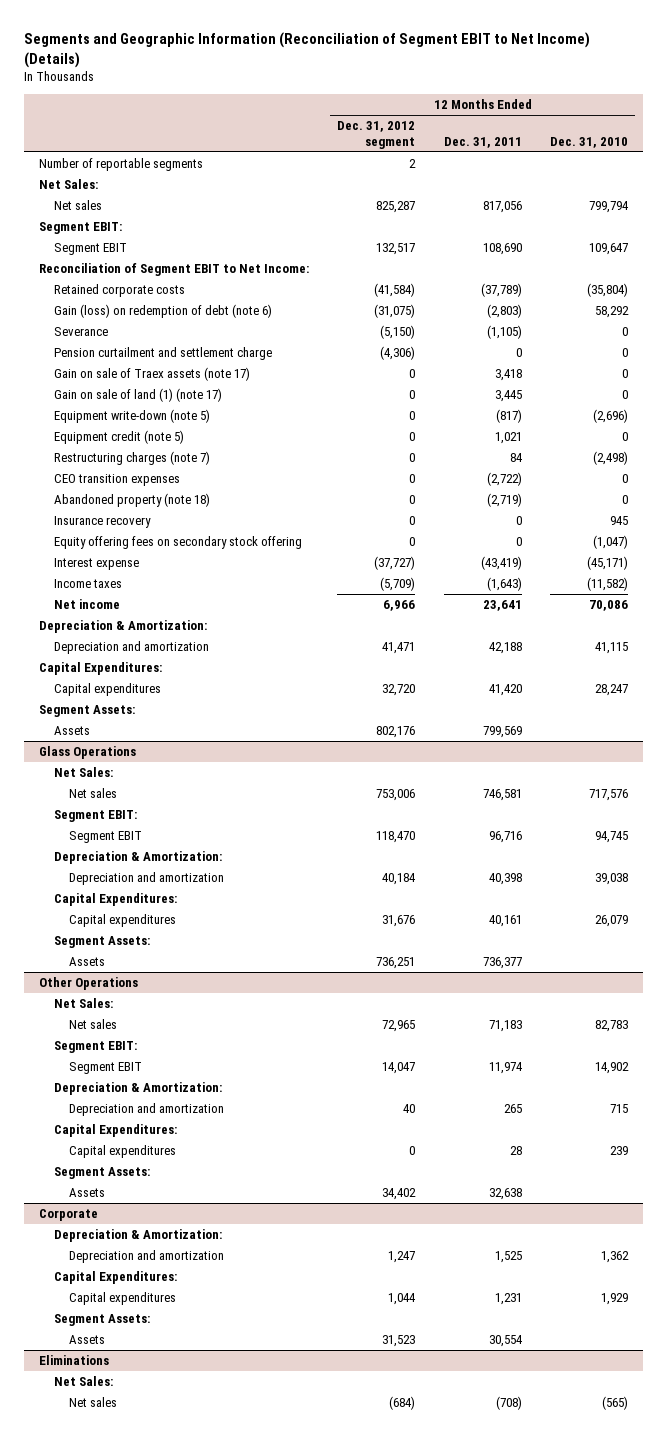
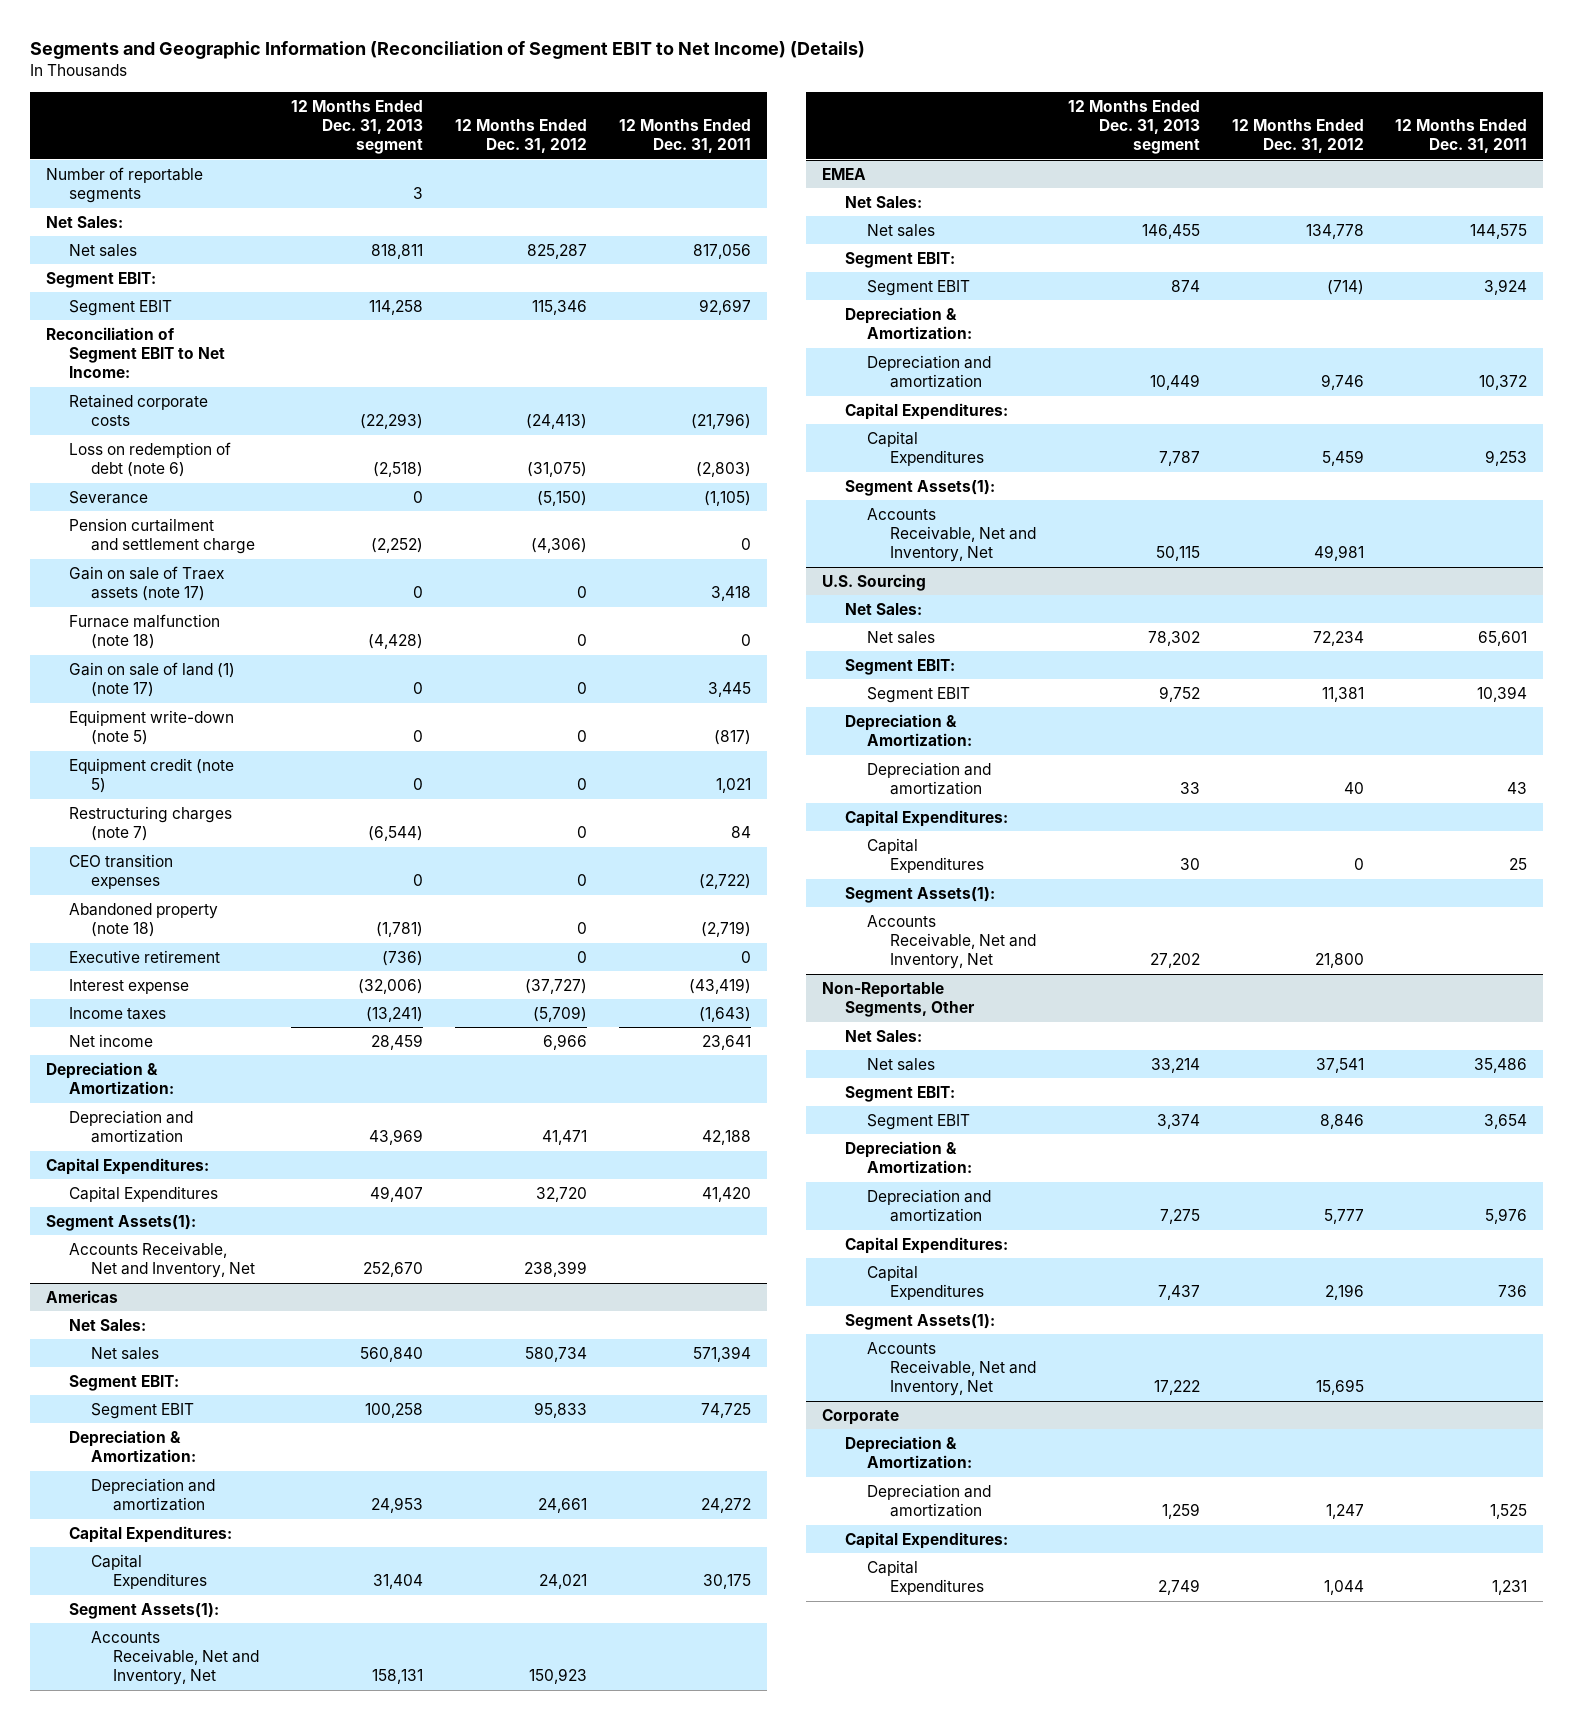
- | 12 Months Ended Dec. 31, 2012 segment | 12 Months Ended Dec. 31, 2011 | 12 Months Ended Dec. 31, 2010
+ | 12 Months Ended Dec. 31, 2013 segment | 12 Months Ended Dec. 31, 2012 | 12 Months Ended Dec. 31, 2011
- Segment EBIT | 132,517 | 108,690 | 109,647
+ Segment EBIT | 114,258 | 115,346 | 92,697
- Retained corporate costs | (41,584) | (37,789) | (35,804)
- Gain (loss) on redemption of debt (note 6) | (31,075) | (2,803) | 58,292
+ Retained corporate costs | (22,293) | (24,413) | (21,796)
+ Loss on redemption of debt (note 6) | (2,518) | (31,075) | (2,803)
+ Furnace malfunction (note 18) | (4,428) | 0 | 0
- Insurance recovery | 0 | 0 | 945
- Equity offering fees on secondary stock offering | 0 | 0 | (1,047)
+ Executive retirement | (736) | 0 | 0
- Capital expenditures | 32,720 | 41,420 | 28,247
- Segment Assets:
- Assets | 802,176 | 799,569 |
- Glass Operations
+ Capital Expenditures | 49,407 | 32,720 | 41,420
+ Segment Assets(1):
+ Accounts Receivable, Net and Inventory, Net | 252,670 | 238,399 |
+ Americas
- Net sales | 753,006 | 746,581 | 717,576
+ Net sales | 560,840 | 580,734 | 571,394
- Segment EBIT | 118,470 | 96,716 | 94,745
+ Segment EBIT | 100,258 | 95,833 | 74,725
- Depreciation and amortization | 40,184 | 40,398 | 39,038
+ Depreciation and amortization | 24,953 | 24,661 | 24,272
- Capital expenditures | 31,676 | 40,161 | 26,079
- Segment Assets:
- Assets | 736,251 | 736,377 |
- Other Operations
+ Capital Expenditures | 31,404 | 24,021 | 30,175
+ Segment Assets(1):
+ Accounts Receivable, Net and Inventory, Net | 158,131 | 150,923 |
+ EMEA
- Net sales | 72,965 | 71,183 | 82,783
+ Net sales | 146,455 | 134,778 | 144,575
- Segment EBIT | 14,047 | 11,974 | 14,902
+ Segment EBIT | 874 | (714) | 3,924
- Depreciation and amortization | 40 | 265 | 715
+ Depreciation and amortization | 10,449 | 9,746 | 10,372
- Capital expenditures | 0 | 28 | 239
- Segment Assets:
- Assets | 34,402 | 32,638 |
+ Capital Expenditures | 7,787 | 5,459 | 9,253
+ Segment Assets(1):
+ Accounts Receivable, Net and Inventory, Net | 50,115 | 49,981 |
+ U.S. Sourcing
+ Net Sales:
+ Net sales | 78,302 | 72,234 | 65,601
+ Segment EBIT:
+ Segment EBIT | 9,752 | 11,381 | 10,394
+ Depreciation & Amortization:
+ Depreciation and amortization | 33 | 40 | 43
+ Capital Expenditures:
+ Capital Expenditures | 30 | 0 | 25
+ Segment Assets(1):
+ Accounts Receivable, Net and Inventory, Net | 27,202 | 21,800 |
+ Non-Reportable Segments, Other
+ Net Sales:
+ Net sales | 33,214 | 37,541 | 35,486
+ Segment EBIT:
+ Segment EBIT | 3,374 | 8,846 | 3,654
+ Depreciation & Amortization:
+ Depreciation and amortization | 7,275 | 5,777 | 5,976
+ Capital Expenditures:
+ Capital Expenditures | 7,437 | 2,196 | 736
+ Segment Assets(1):
+ Accounts Receivable, Net and Inventory, Net | 17,222 | 15,695 |
@ Corporate
- Capital expenditures | 1,044 | 1,231 | 1,929
- Segment Assets:
- Assets | 31,523 | 30,554 |
- Eliminations
- Net Sales:
- Net sales | (684) | (708) | (565)
@ Corporate
+ Capital Expenditures | 2,749 | 1,044 | 1,231

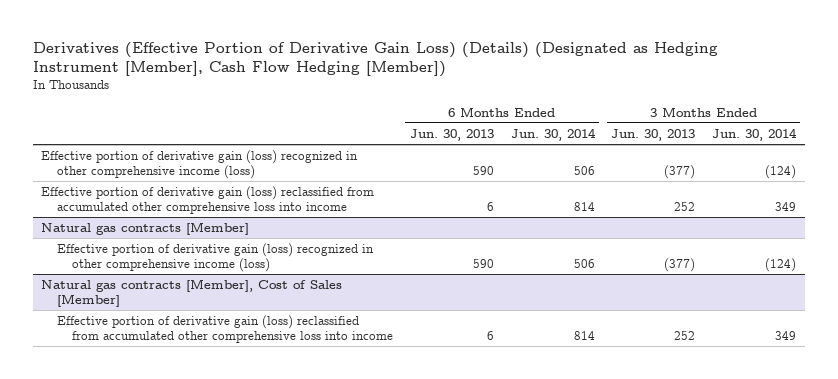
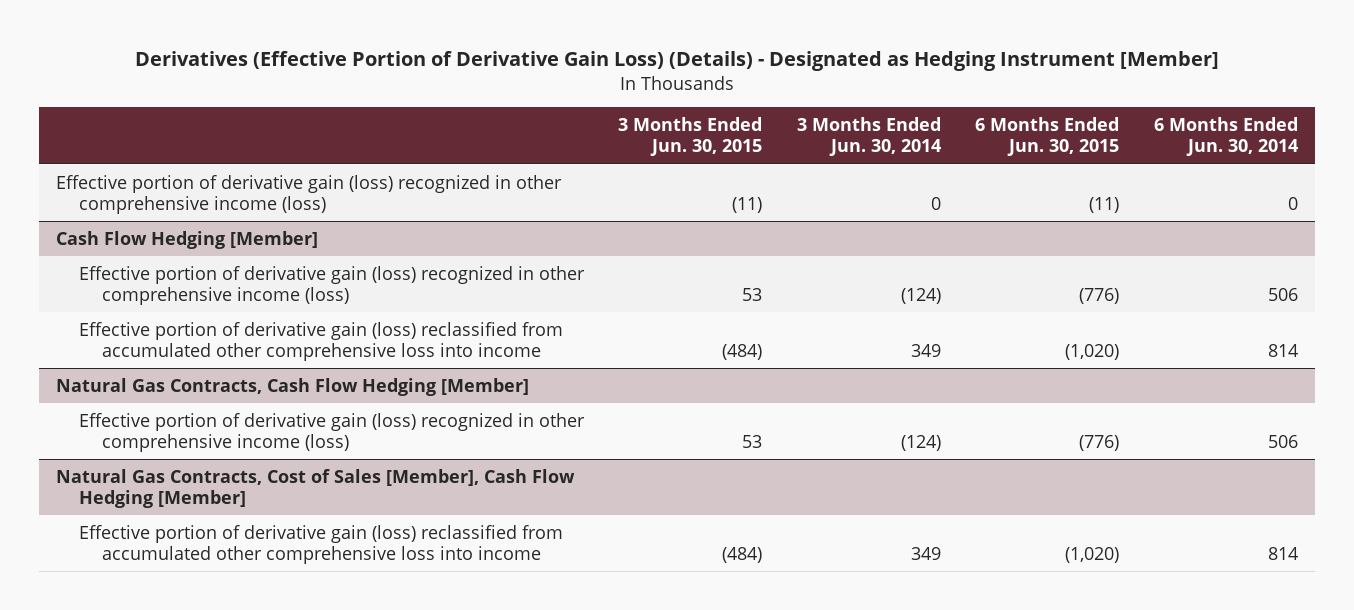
- Derivatives (Effective Portion of Derivative Gain Loss) (Details) (Designated as Hedging Instrument [Member], Cash Flow Hedging [Member])
+ Derivatives (Effective Portion of Derivative Gain Loss) (Details) - Designated as Hedging Instrument [Member]
- | 6 Months Ended Jun. 30, 2013 | 6 Months Ended Jun. 30, 2014 | 3 Months Ended Jun. 30, 2013 | 3 Months Ended Jun. 30, 2014
+ | 3 Months Ended Jun. 30, 2015 | 3 Months Ended Jun. 30, 2014 | 6 Months Ended Jun. 30, 2015 | 6 Months Ended Jun. 30, 2014
+ Effective portion of derivative gain (loss) recognized in other comprehensive income (loss) | (11) | 0 | (11) | 0
+ Cash Flow Hedging [Member]
- Natural gas contracts [Member]
+ Natural Gas Contracts, Cash Flow Hedging [Member]
- Natural gas contracts [Member], Cost of Sales [Member]
+ Natural Gas Contracts, Cost of Sales [Member], Cash Flow Hedging [Member]

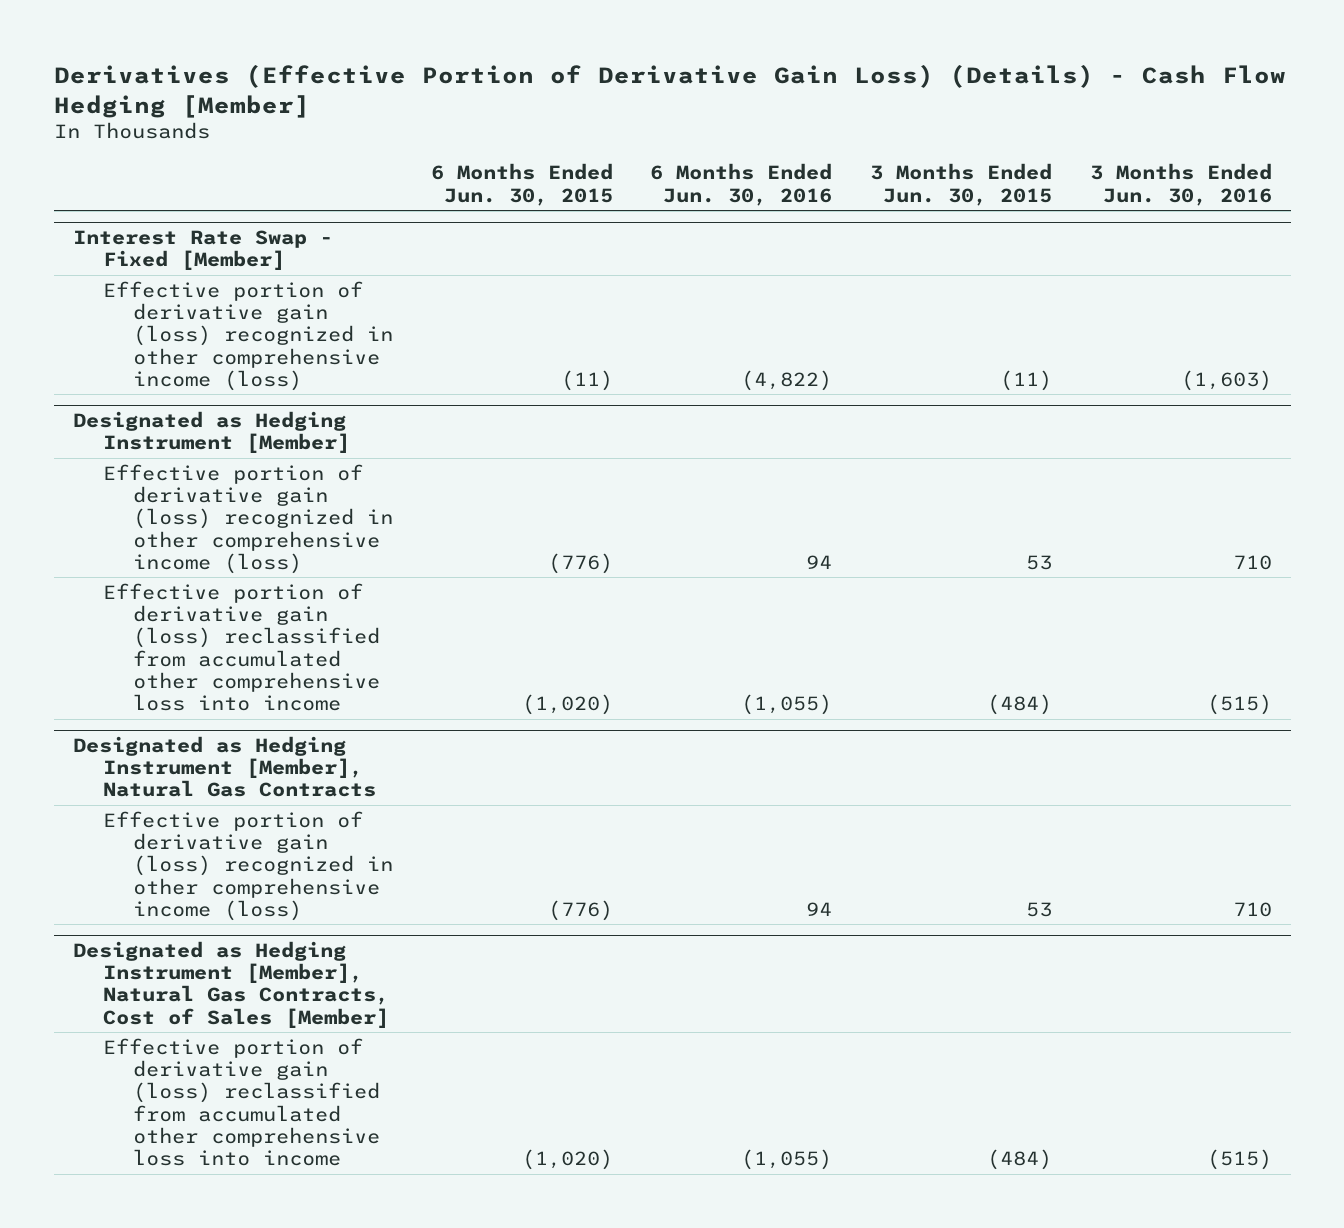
- Derivatives (Effective Portion of Derivative Gain Loss) (Details) - Designated as Hedging Instrument [Member]
+ Derivatives (Effective Portion of Derivative Gain Loss) (Details) - Cash Flow Hedging [Member]
- | 3 Months Ended Jun. 30, 2015 | 3 Months Ended Jun. 30, 2014 | 6 Months Ended Jun. 30, 2015 | 6 Months Ended Jun. 30, 2014
+ | 6 Months Ended Jun. 30, 2015 | 6 Months Ended Jun. 30, 2016 | 3 Months Ended Jun. 30, 2015 | 3 Months Ended Jun. 30, 2016
+ Interest Rate Swap - Fixed [Member]
- Cash Flow Hedging [Member]
+ Designated as Hedging Instrument [Member]
- Natural Gas Contracts, Cash Flow Hedging [Member]
+ Designated as Hedging Instrument [Member], Natural Gas Contracts
- Natural Gas Contracts, Cost of Sales [Member], Cash Flow Hedging [Member]
+ Designated as Hedging Instrument [Member], Natural Gas Contracts, Cost of Sales [Member]

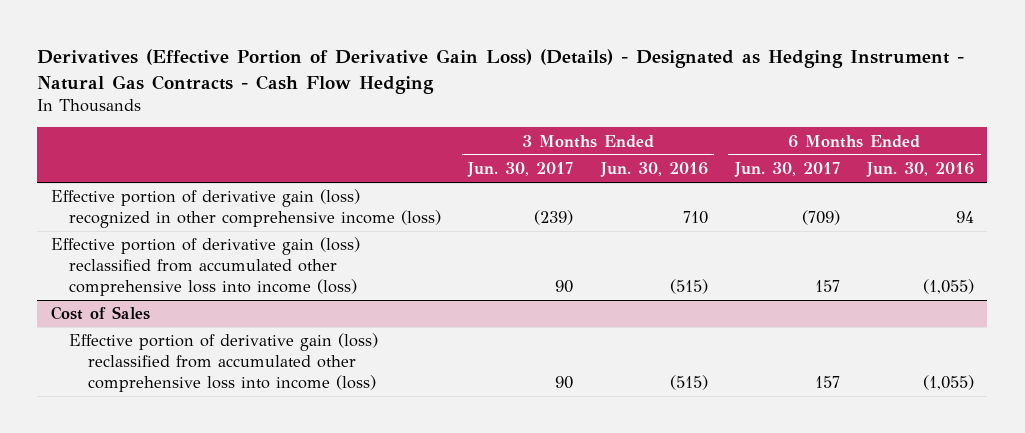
- Derivatives (Effective Portion of Derivative Gain Loss) (Details) - Cash Flow Hedging [Member]
+ Derivatives (Effective Portion of Derivative Gain Loss) (Details) - Designated as Hedging Instrument - Natural Gas Contracts - Cash Flow Hedging
- | 6 Months Ended Jun. 30, 2015 | 6 Months Ended Jun. 30, 2016 | 3 Months Ended Jun. 30, 2015 | 3 Months Ended Jun. 30, 2016
+ | 3 Months Ended Jun. 30, 2017 | 3 Months Ended Jun. 30, 2016 | 6 Months Ended Jun. 30, 2017 | 6 Months Ended Jun. 30, 2016
- Interest Rate Swap - Fixed [Member]
- Effective portion of derivative gain (loss) recognized in other comprehensive income (loss) | (11) | (4,822) | (11) | (1,603)
- Designated as Hedging Instrument [Member]
- Effective portion of derivative gain (loss) reclassified from accumulated other comprehensive loss into income | (1,020) | (1,055) | (484) | (515)
- Designated as Hedging Instrument [Member], Natural Gas Contracts
- Effective portion of derivative gain (loss) recognized in other comprehensive income (loss) | (776) | 94 | 53 | 710
- Designated as Hedging Instrument [Member], Natural Gas Contracts, Cost of Sales [Member]
- Effective portion of derivative gain (loss) reclassified from accumulated other comprehensive loss into income | (1,020) | (1,055) | (484) | (515)
+ Effective portion of derivative gain (loss) reclassified from accumulated other comprehensive loss into income (loss) | 90 | (515) | 157 | (1,055)
+ Cost of Sales
+ Effective portion of derivative gain (loss) reclassified from accumulated other comprehensive loss into income (loss) | 90 | (515) | 157 | (1,055)

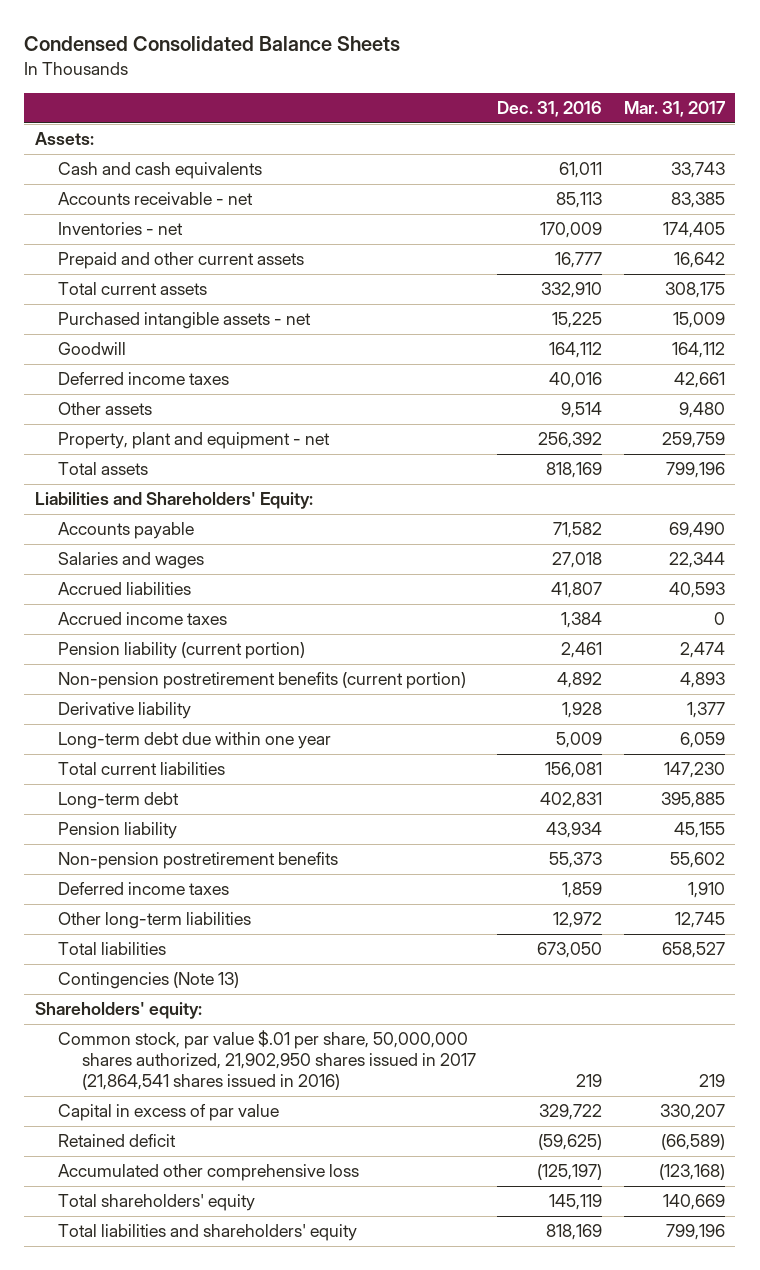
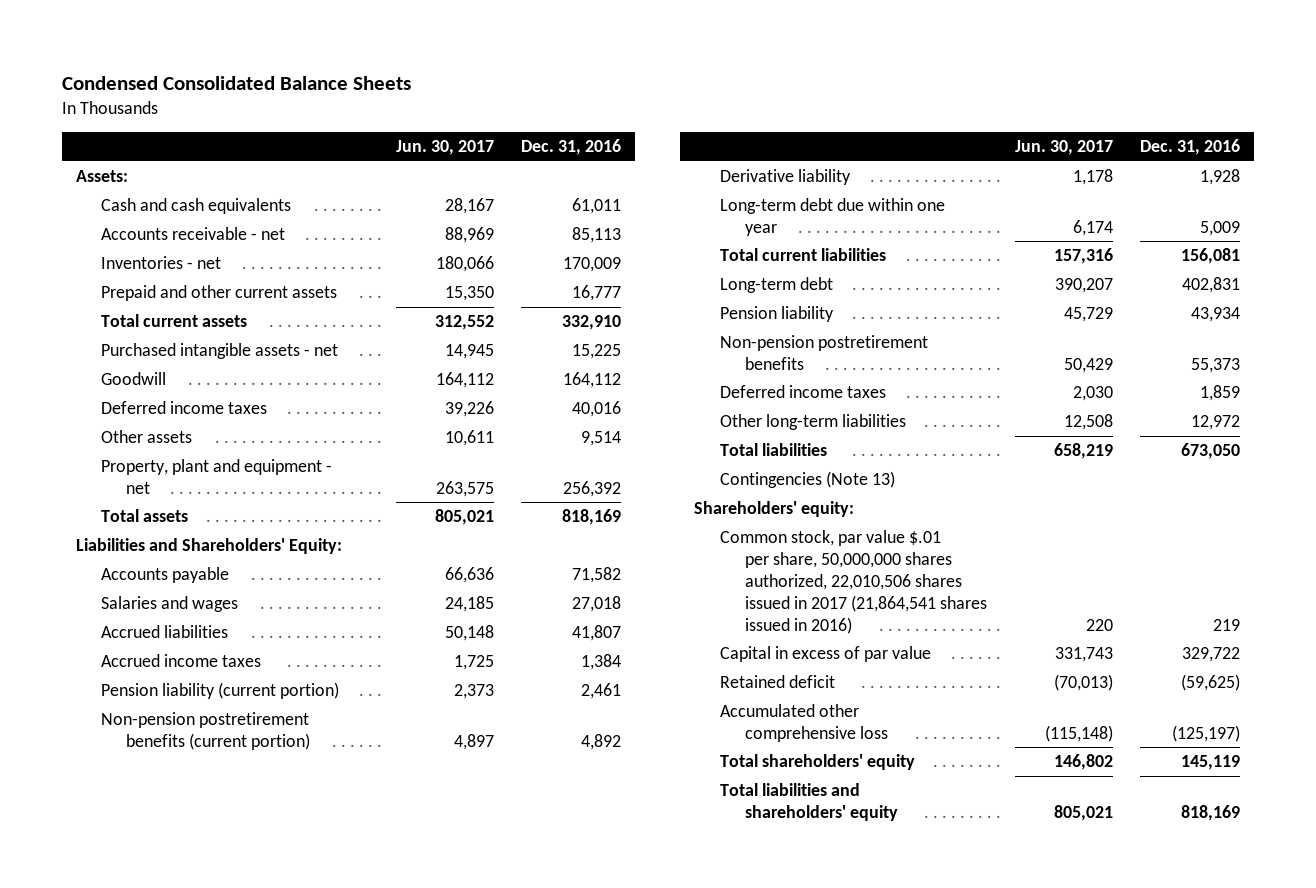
- | Dec. 31, 2016 | Mar. 31, 2017
+ | Jun. 30, 2017 | Dec. 31, 2016
- Common stock, par value $.01 per share, 50,000,000 shares authorized, 21,902,950 shares issued in 2017 (21,864,541 shares issued in 2016) | 219 | 219
+ Common stock, par value $.01 per share, 50,000,000 shares authorized, 22,010,506 shares issued in 2017 (21,864,541 shares issued in 2016) | 220 | 219

